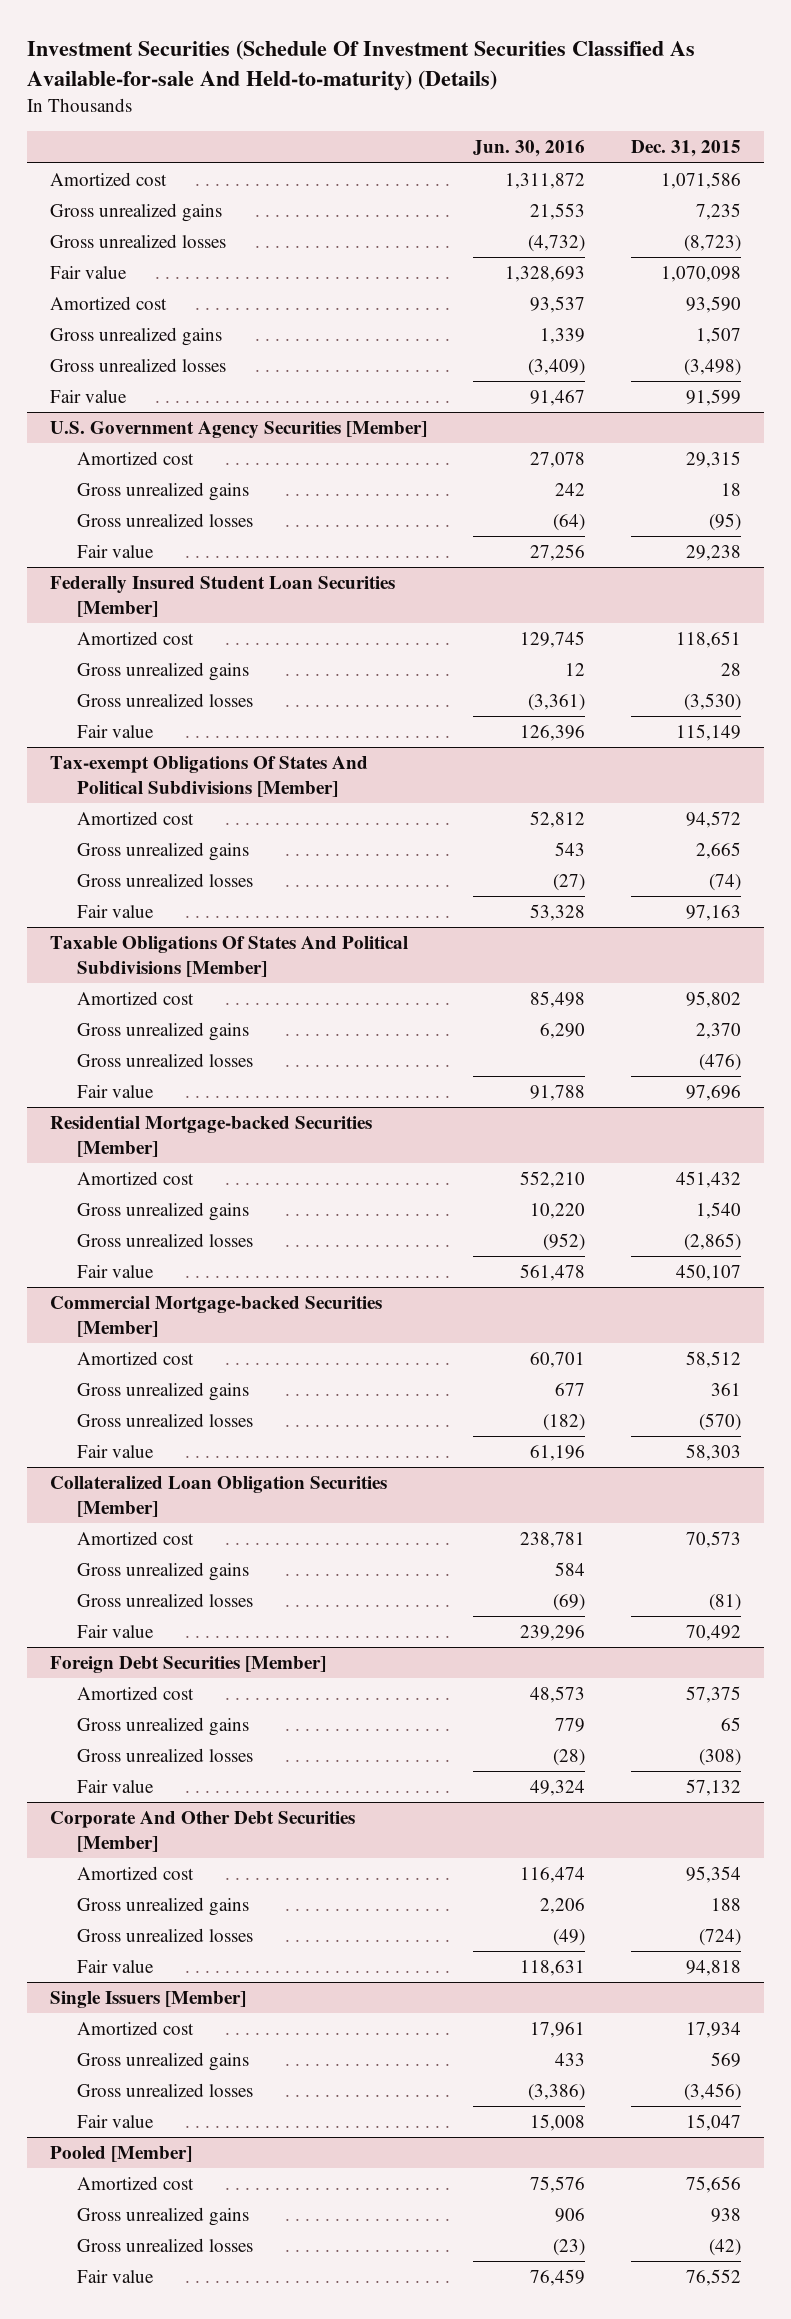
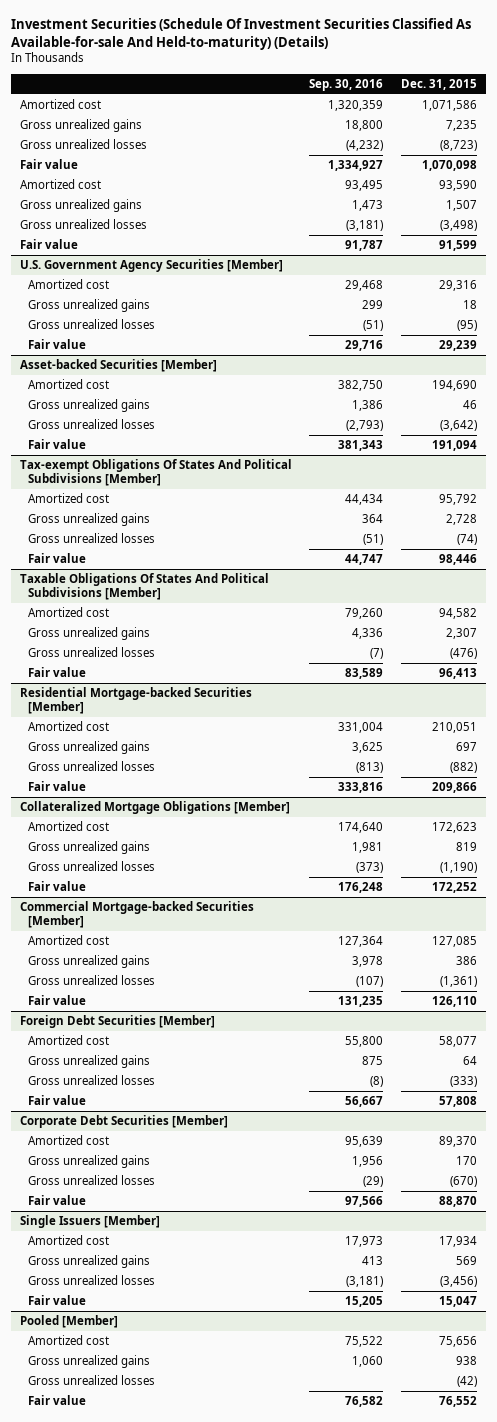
- | Jun. 30, 2016 | Dec. 31, 2015
+ | Sep. 30, 2016 | Dec. 31, 2015
@ U.S. Government Agency Securities [Member]
- Amortized cost | 27,078 | 29,315
+ Amortized cost | 29,468 | 29,316
- Fair value | 27,256 | 29,238
- Federally Insured Student Loan Securities [Member]
- Amortized cost | 129,745 | 118,651
- Gross unrealized gains | 12 | 28
- Gross unrealized losses | (3,361) | (3,530)
- Fair value | 126,396 | 115,149
@ U.S. Government Agency Securities [Member]
+ Fair value | 29,716 | 29,239
+ Asset-backed Securities [Member]
+ Amortized cost | 382,750 | 194,690
+ Gross unrealized gains | 1,386 | 46
+ Gross unrealized losses | (2,793) | (3,642)
+ Fair value | 381,343 | 191,094
@ Tax-exempt Obligations Of States And Political Subdivisions [Member]
- Amortized cost | 52,812 | 94,572
- Gross unrealized gains | 543 | 2,665
+ Amortized cost | 44,434 | 95,792
+ Gross unrealized gains | 364 | 2,728
- Fair value | 53,328 | 97,163
+ Fair value | 44,747 | 98,446
@ Taxable Obligations Of States And Political Subdivisions [Member]
- Amortized cost | 85,498 | 95,802
- Gross unrealized gains | 6,290 | 2,370
+ Amortized cost | 79,260 | 94,582
+ Gross unrealized gains | 4,336 | 2,307
- Fair value | 91,788 | 97,696
+ Fair value | 83,589 | 96,413
@ Residential Mortgage-backed Securities [Member]
- Amortized cost | 552,210 | 451,432
- Gross unrealized gains | 10,220 | 1,540
- Gross unrealized losses | (952) | (2,865)
- Fair value | 561,478 | 450,107
+ Amortized cost | 331,004 | 210,051
+ Gross unrealized gains | 3,625 | 697
+ Gross unrealized losses | (813) | (882)
+ Fair value | 333,816 | 209,866
+ Collateralized Mortgage Obligations [Member]
+ Amortized cost | 174,640 | 172,623
+ Gross unrealized gains | 1,981 | 819
+ Gross unrealized losses | (373) | (1,190)
+ Fair value | 176,248 | 172,252
@ Commercial Mortgage-backed Securities [Member]
- Amortized cost | 60,701 | 58,512
- Gross unrealized gains | 677 | 361
- Gross unrealized losses | (182) | (570)
- Fair value | 61,196 | 58,303
- Collateralized Loan Obligation Securities [Member]
- Amortized cost | 238,781 | 70,573
- Gross unrealized gains | 584 |
- Gross unrealized losses | (69) | (81)
- Fair value | 239,296 | 70,492
@ Commercial Mortgage-backed Securities [Member]
+ Amortized cost | 127,364 | 127,085
+ Gross unrealized gains | 3,978 | 386
+ Gross unrealized losses | (107) | (1,361)
+ Fair value | 131,235 | 126,110
@ Foreign Debt Securities [Member]
- Amortized cost | 48,573 | 57,375
- Gross unrealized gains | 779 | 65
- Gross unrealized losses | (28) | (308)
- Fair value | 49,324 | 57,132
- Corporate And Other Debt Securities [Member]
- Amortized cost | 116,474 | 95,354
- Gross unrealized gains | 2,206 | 188
- Gross unrealized losses | (49) | (724)
- Fair value | 118,631 | 94,818
@ Foreign Debt Securities [Member]
+ Amortized cost | 55,800 | 58,077
+ Gross unrealized gains | 875 | 64
+ Gross unrealized losses | (8) | (333)
+ Fair value | 56,667 | 57,808
+ Corporate Debt Securities [Member]
+ Amortized cost | 95,639 | 89,370
+ Gross unrealized gains | 1,956 | 170
+ Gross unrealized losses | (29) | (670)
+ Fair value | 97,566 | 88,870

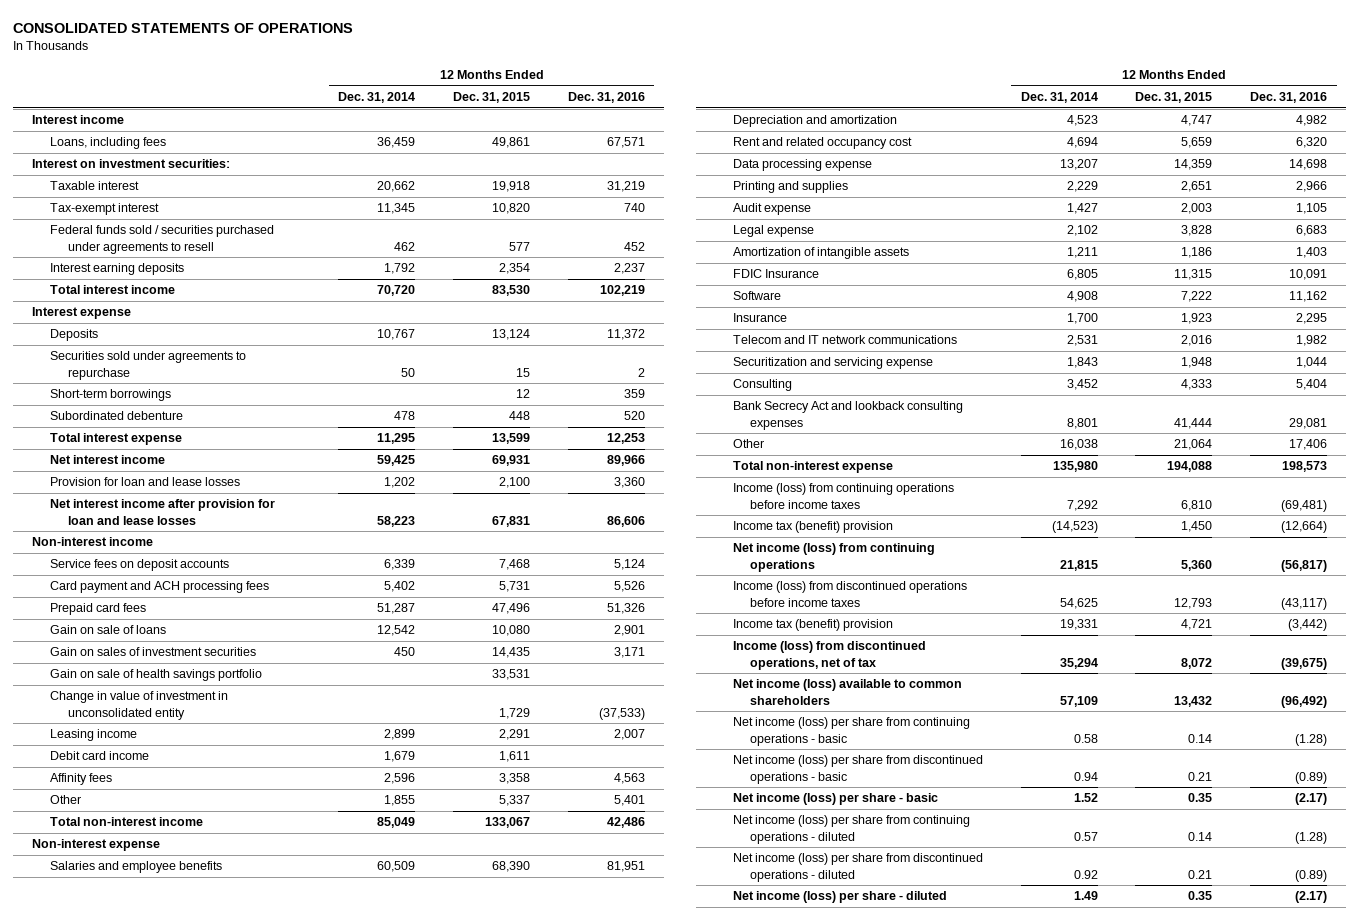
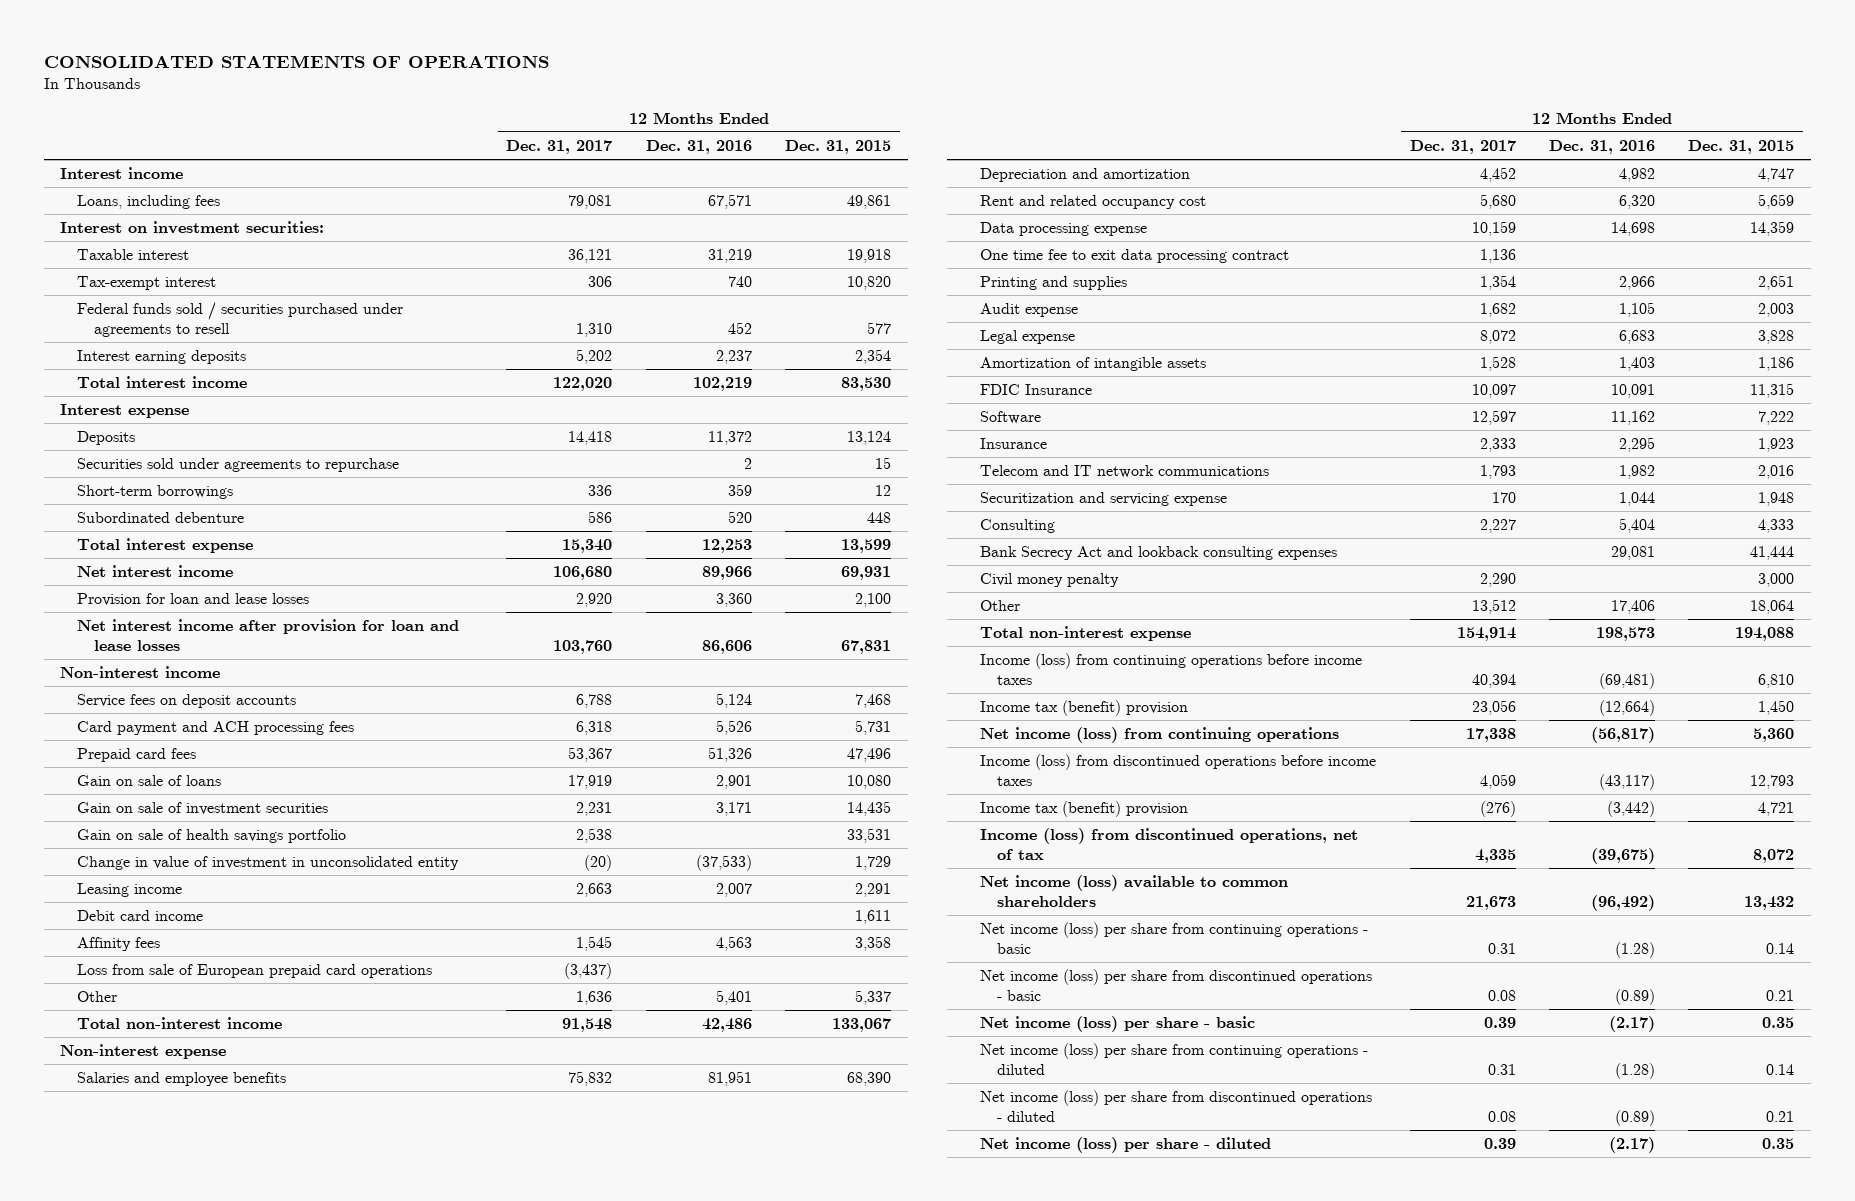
- | 12 Months Ended Dec. 31, 2014 | 12 Months Ended Dec. 31, 2015 | 12 Months Ended Dec. 31, 2016
+ | 12 Months Ended Dec. 31, 2017 | 12 Months Ended Dec. 31, 2016 | 12 Months Ended Dec. 31, 2015
- Gain on sales of investment securities | 450 | 14,435 | 3,171
+ Gain on sale of investment securities | 2,231 | 3,171 | 14,435
+ Loss from sale of European prepaid card operations | (3,437) | |
+ One time fee to exit data processing contract | 1,136 | |
- Other | 16,038 | 21,064 | 17,406
+ Civil money penalty | 2,290 | | 3,000
+ Other | 13,512 | 17,406 | 18,064

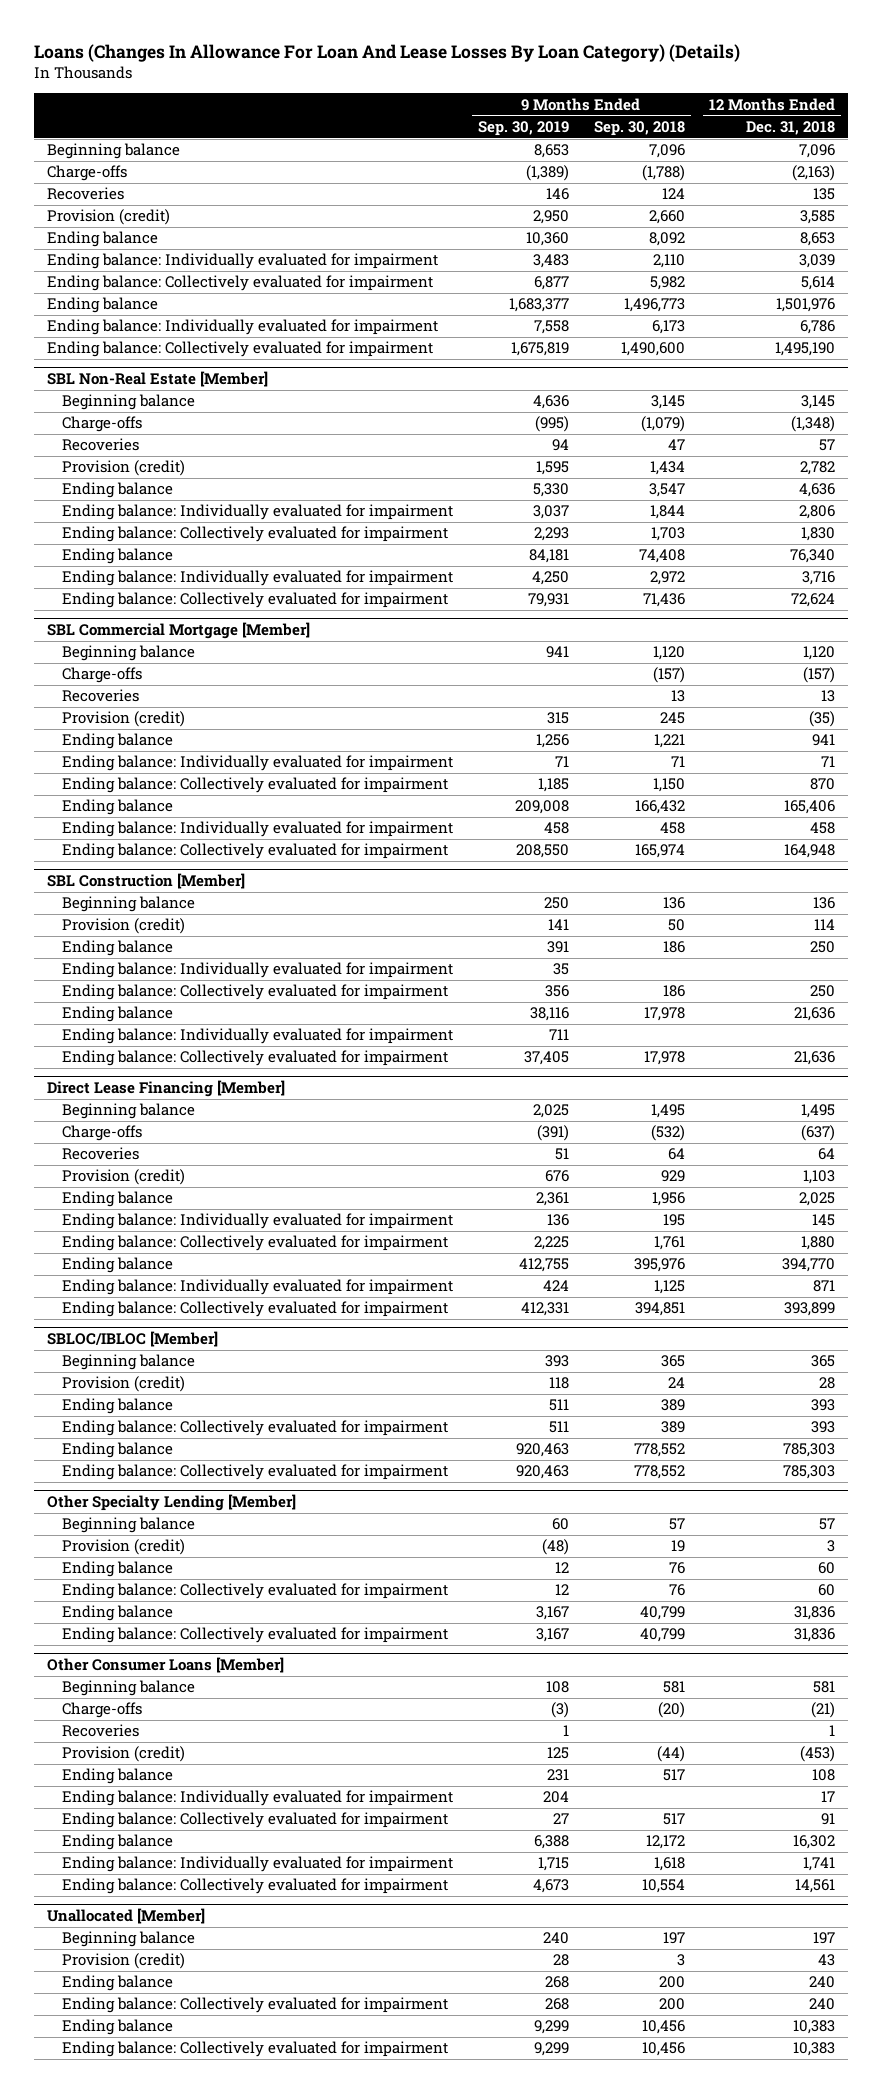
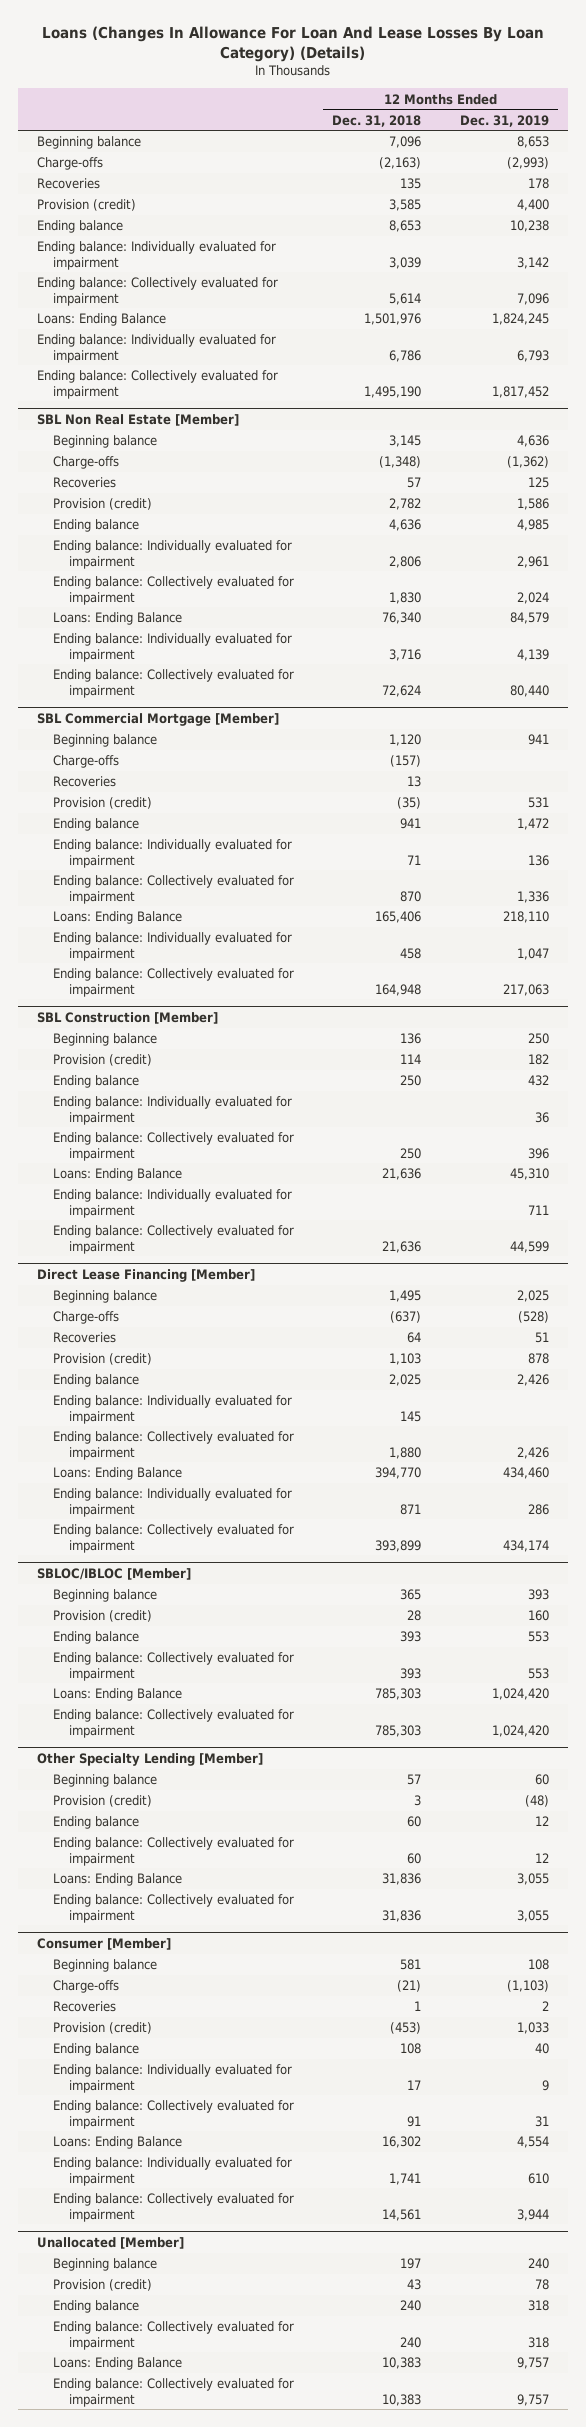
- | 9 Months Ended Sep. 30, 2019 | 9 Months Ended Sep. 30, 2018 | 12 Months Ended Dec. 31, 2018
+ | 12 Months Ended Dec. 31, 2018 | 12 Months Ended Dec. 31, 2019
- Ending balance | 1,683,377 | 1,496,773 | 1,501,976
+ Loans: Ending Balance | 1,501,976 | 1,824,245
- SBL Non-Real Estate [Member]
+ SBL Non Real Estate [Member]
- Ending balance | 84,181 | 74,408 | 76,340
+ Loans: Ending Balance | 76,340 | 84,579
@ SBL Commercial Mortgage [Member]
- Ending balance | 209,008 | 166,432 | 165,406
+ Loans: Ending Balance | 165,406 | 218,110
@ SBL Construction [Member]
- Ending balance | 38,116 | 17,978 | 21,636
+ Loans: Ending Balance | 21,636 | 45,310
@ Direct Lease Financing [Member]
- Ending balance | 412,755 | 395,976 | 394,770
+ Loans: Ending Balance | 394,770 | 434,460
@ SBLOC/IBLOC [Member]
- Ending balance | 920,463 | 778,552 | 785,303
+ Loans: Ending Balance | 785,303 | 1,024,420
@ Other Specialty Lending [Member]
- Ending balance | 3,167 | 40,799 | 31,836
+ Loans: Ending Balance | 31,836 | 3,055
- Other Consumer Loans [Member]
+ Consumer [Member]
- Ending balance | 6,388 | 12,172 | 16,302
+ Loans: Ending Balance | 16,302 | 4,554
@ Unallocated [Member]
- Ending balance | 9,299 | 10,456 | 10,383
+ Loans: Ending Balance | 10,383 | 9,757

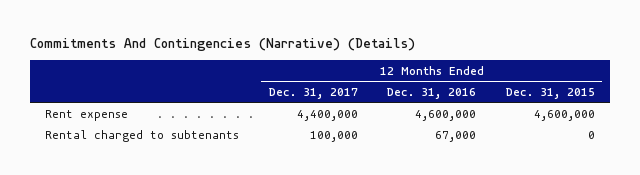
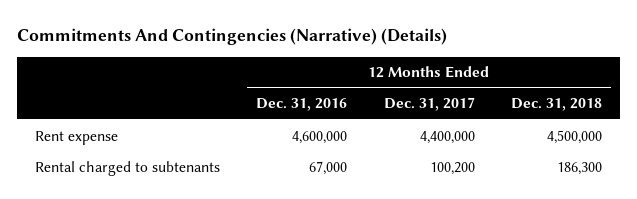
- | 12 Months Ended Dec. 31, 2017 | 12 Months Ended Dec. 31, 2016 | 12 Months Ended Dec. 31, 2015
+ | 12 Months Ended Dec. 31, 2016 | 12 Months Ended Dec. 31, 2017 | 12 Months Ended Dec. 31, 2018
- Rental charged to subtenants | 100,000 | 67,000 | 0
+ Rental charged to subtenants | 67,000 | 100,200 | 186,300

